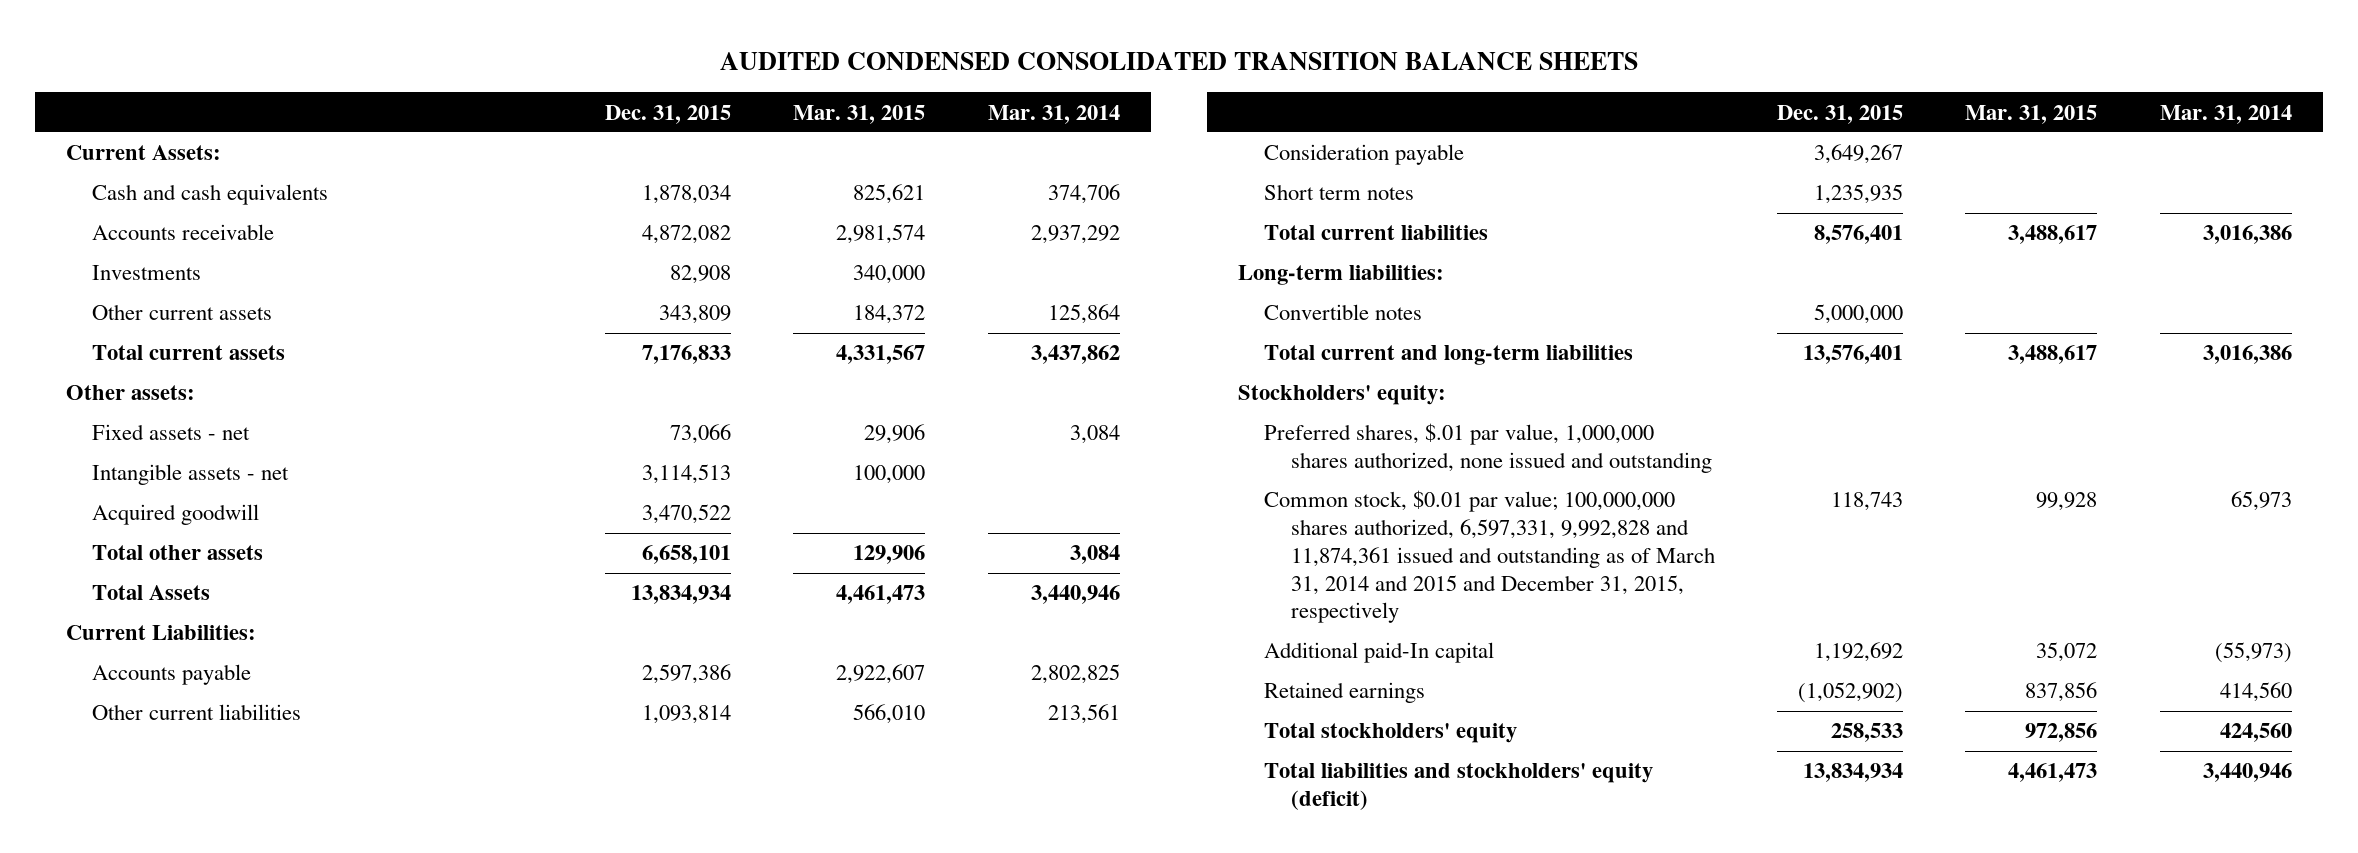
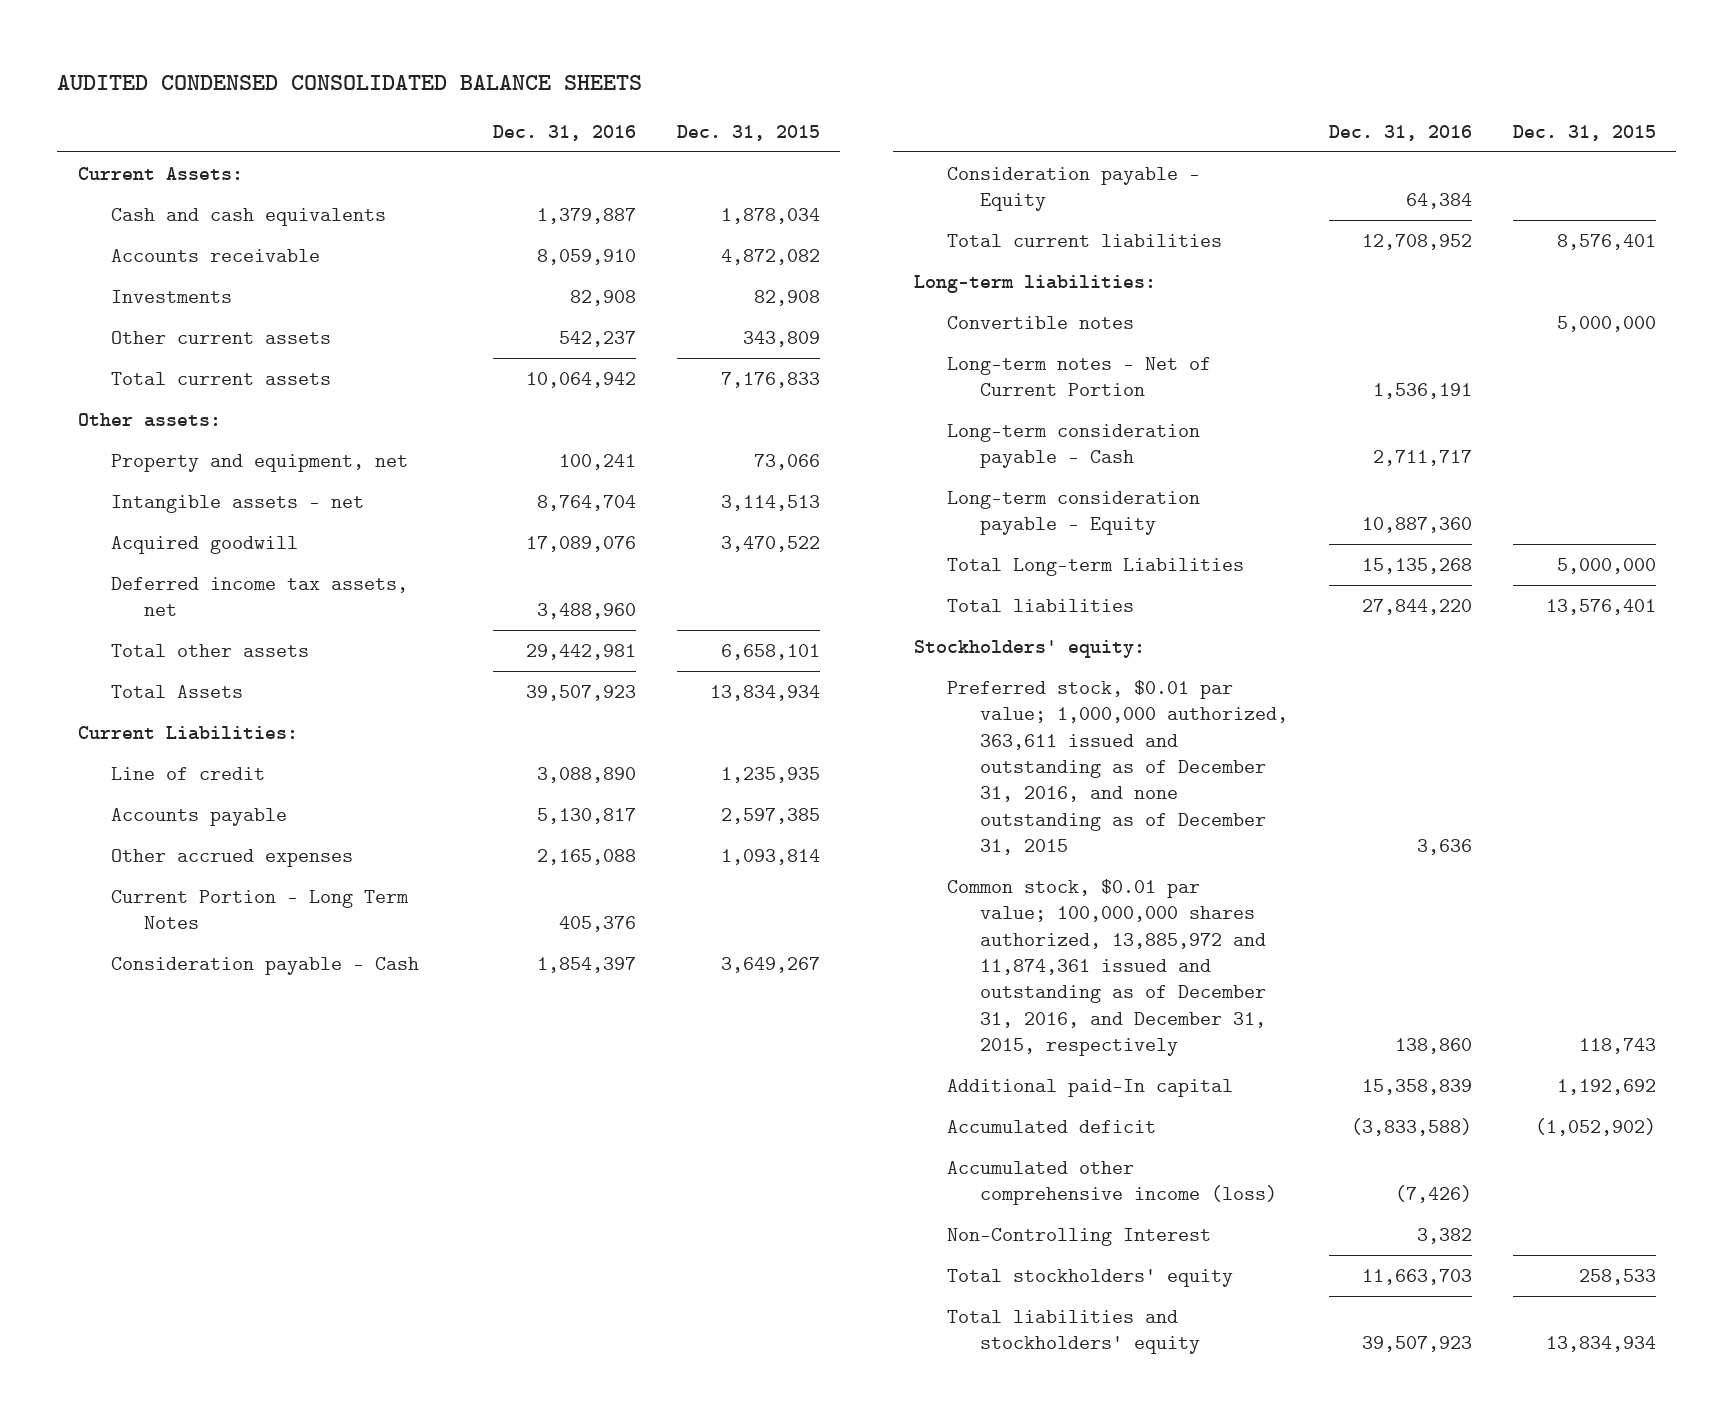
- AUDITED CONDENSED CONSOLIDATED TRANSITION BALANCE SHEETS
+ AUDITED CONDENSED CONSOLIDATED BALANCE SHEETS
- | Dec. 31, 2015 | Mar. 31, 2015 | Mar. 31, 2014
+ | Dec. 31, 2016 | Dec. 31, 2015
- Fixed assets - net | 73,066 | 29,906 | 3,084
+ Property and equipment, net | 100,241 | 73,066
+ Deferred income tax assets, net | 3,488,960 |
- Accounts payable | 2,597,386 | 2,922,607 | 2,802,825
- Other current liabilities | 1,093,814 | 566,010 | 213,561
- Consideration payable | 3,649,267 | |
- Short term notes | 1,235,935 | |
+ Line of credit | 3,088,890 | 1,235,935
+ Accounts payable | 5,130,817 | 2,597,385
+ Other accrued expenses | 2,165,088 | 1,093,814
+ Current Portion - Long Term Notes | 405,376 |
+ Consideration payable - Cash | 1,854,397 | 3,649,267
+ Consideration payable - Equity | 64,384 |
- Total current and long-term liabilities | 13,576,401 | 3,488,617 | 3,016,386
+ Long-term notes - Net of Current Portion | 1,536,191 |
+ Long-term consideration payable - Cash | 2,711,717 |
+ Long-term consideration payable - Equity | 10,887,360 |
+ Total Long-term Liabilities | 15,135,268 | 5,000,000
+ Total liabilities | 27,844,220 | 13,576,401
- Preferred shares, $.01 par value, 1,000,000 shares authorized, none issued and outstanding
- Common stock, $0.01 par value; 100,000,000 shares authorized, 6,597,331, 9,992,828 and 11,874,361 issued and outstanding as of March 31, 2014 and 2015 and December 31, 2015, respectively | 118,743 | 99,928 | 65,973
+ Preferred stock, $0.01 par value; 1,000,000 authorized, 363,611 issued and outstanding as of December 31, 2016, and none outstanding as of December 31, 2015 | 3,636 |
+ Common stock, $0.01 par value; 100,000,000 shares authorized, 13,885,972 and 11,874,361 issued and outstanding as of December 31, 2016, and December 31, 2015, respectively | 138,860 | 118,743
- Retained earnings | (1,052,902) | 837,856 | 414,560
+ Accumulated deficit | (3,833,588) | (1,052,902)
+ Accumulated other comprehensive income (loss) | (7,426) |
+ Non-Controlling Interest | 3,382 |
- Total liabilities and stockholders' equity (deficit) | 13,834,934 | 4,461,473 | 3,440,946
+ Total liabilities and stockholders' equity | 39,507,923 | 13,834,934

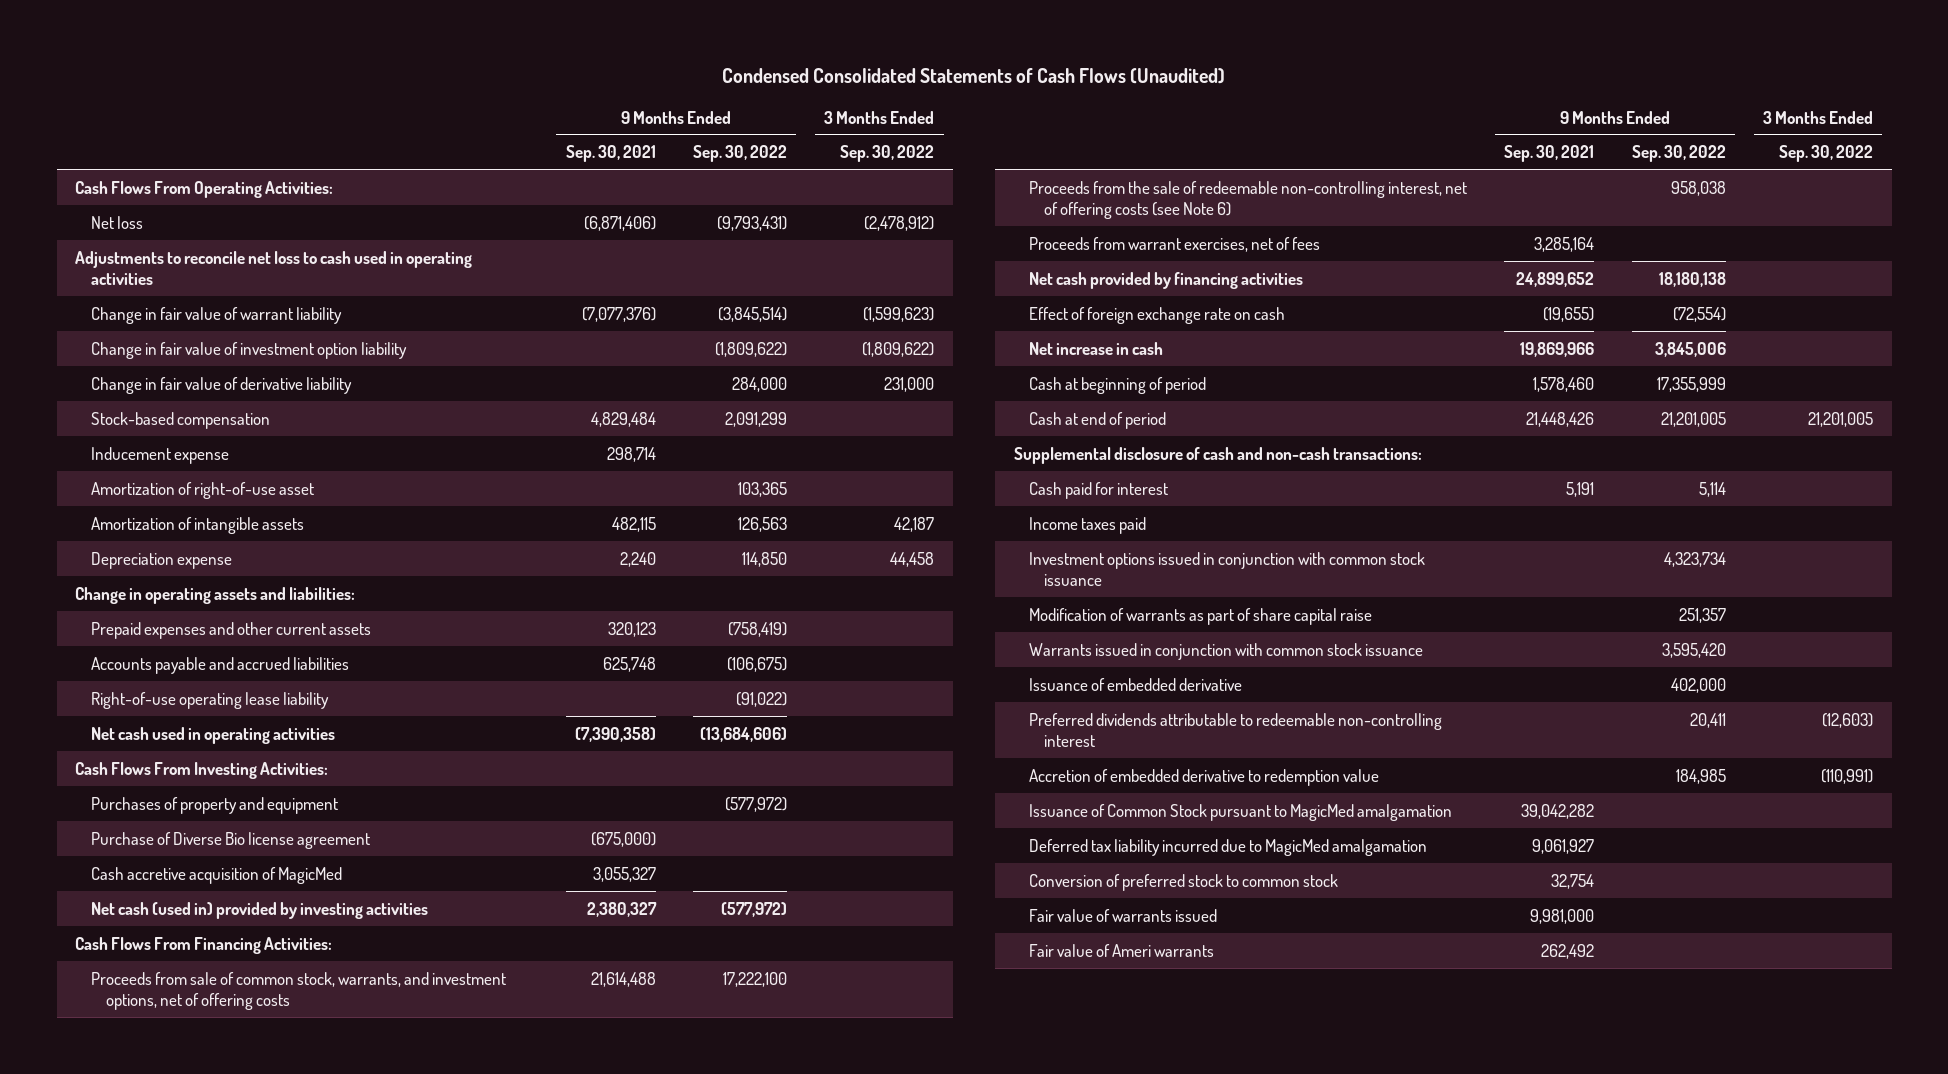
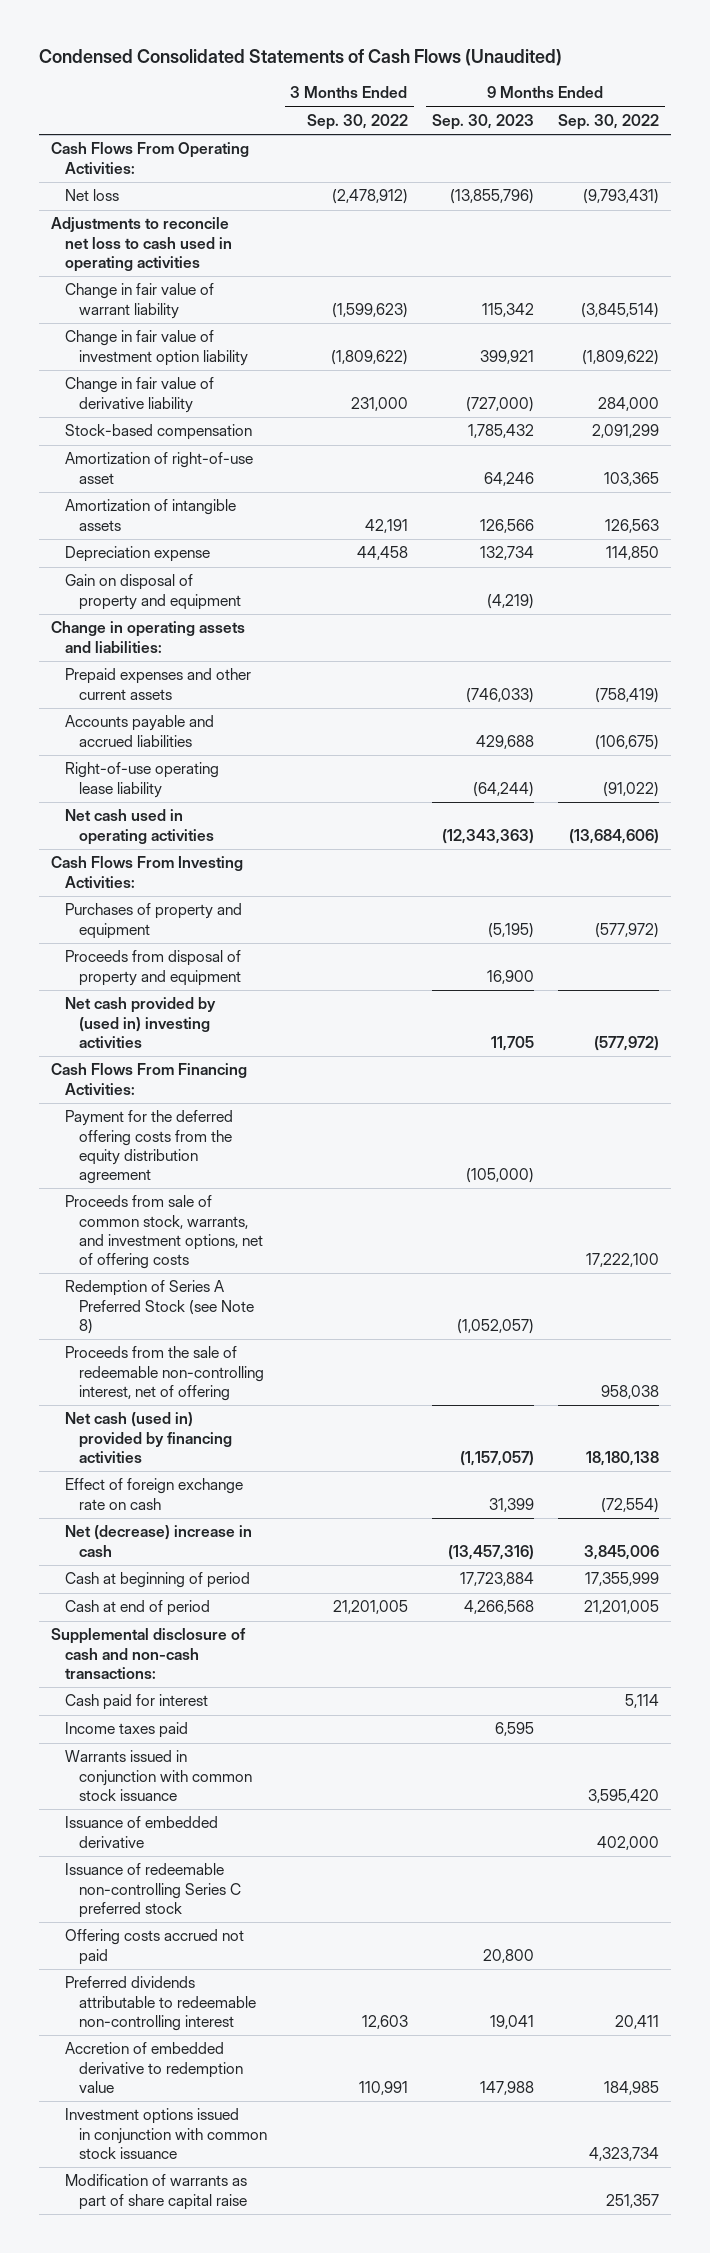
- | 9 Months Ended Sep. 30, 2021 | 9 Months Ended Sep. 30, 2022 | 3 Months Ended Sep. 30, 2022
+ | 3 Months Ended Sep. 30, 2022 | 9 Months Ended Sep. 30, 2023 | 9 Months Ended Sep. 30, 2022
- Inducement expense | 298,714 | |
- Amortization of intangible assets | 482,115 | 126,563 | 42,187
+ Amortization of intangible assets | 42,191 | 126,566 | 126,563
+ Gain on disposal of property and equipment | | (4,219) |
- Purchase of Diverse Bio license agreement | (675,000) | |
- Cash accretive acquisition of MagicMed | 3,055,327 | |
- Net cash (used in) provided by investing activities | 2,380,327 | (577,972) |
+ Proceeds from disposal of property and equipment | | 16,900 |
+ Net cash provided by (used in) investing activities | | 11,705 | (577,972)
+ Payment for the deferred offering costs from the equity distribution agreement | | (105,000) |
- Proceeds from the sale of redeemable non-controlling interest, net of offering costs (see Note 6) | | 958,038 |
- Proceeds from warrant exercises, net of fees | 3,285,164 | |
- Net cash provided by financing activities | 24,899,652 | 18,180,138 |
+ Redemption of Series A Preferred Stock (see Note 8) | | (1,052,057) |
+ Proceeds from the sale of redeemable non-controlling interest, net of offering | | | 958,038
+ Net cash (used in) provided by financing activities | | (1,157,057) | 18,180,138
- Net increase in cash | 19,869,966 | 3,845,006 |
+ Net (decrease) increase in cash | | (13,457,316) | 3,845,006
- Preferred dividends attributable to redeemable non-controlling interest | | 20,411 | (12,603)
- Accretion of embedded derivative to redemption value | | 184,985 | (110,991)
- Issuance of Common Stock pursuant to MagicMed amalgamation | 39,042,282 | |
- Deferred tax liability incurred due to MagicMed amalgamation | 9,061,927 | |
- Conversion of preferred stock to common stock | 32,754 | |
- Fair value of warrants issued | 9,981,000 | |
- Fair value of Ameri warrants | 262,492 | |
+ Issuance of redeemable non-controlling Series C preferred stock
+ Offering costs accrued not paid | | 20,800 |
+ Preferred dividends attributable to redeemable non-controlling interest | 12,603 | 19,041 | 20,411
+ Accretion of embedded derivative to redemption value | 110,991 | 147,988 | 184,985
moved down: Investment options issued in conjunction with common stock issuance | | | 4,323,734
moved down: Modification of warrants as part of share capital raise | | | 251,357

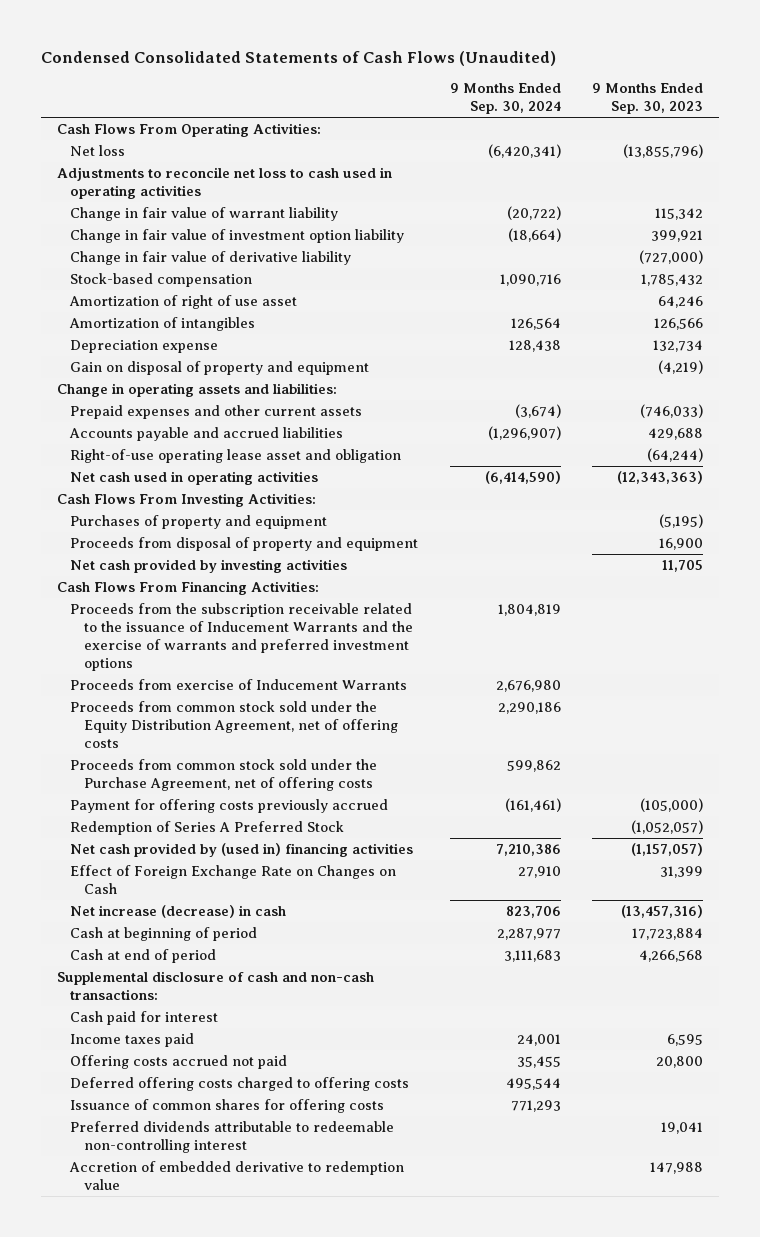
- | 3 Months Ended Sep. 30, 2022 | 9 Months Ended Sep. 30, 2023 | 9 Months Ended Sep. 30, 2022
+ | 9 Months Ended Sep. 30, 2024 | 9 Months Ended Sep. 30, 2023
- Amortization of right-of-use asset | | 64,246 | 103,365
- Amortization of intangible assets | 42,191 | 126,566 | 126,563
+ Amortization of right of use asset | | 64,246
+ Amortization of intangibles | 126,564 | 126,566
- Right-of-use operating lease liability | | (64,244) | (91,022)
+ Right-of-use operating lease asset and obligation | | (64,244)
- Net cash provided by (used in) investing activities | | 11,705 | (577,972)
+ Net cash provided by investing activities | | 11,705
- Payment for the deferred offering costs from the equity distribution agreement | | (105,000) |
- Proceeds from sale of common stock, warrants, and investment options, net of offering costs | | | 17,222,100
- Redemption of Series A Preferred Stock (see Note 8) | | (1,052,057) |
- Proceeds from the sale of redeemable non-controlling interest, net of offering | | | 958,038
- Net cash (used in) provided by financing activities | | (1,157,057) | 18,180,138
- Effect of foreign exchange rate on cash | | 31,399 | (72,554)
- Net (decrease) increase in cash | | (13,457,316) | 3,845,006
+ Proceeds from the subscription receivable related to the issuance of Inducement Warrants and the exercise of warrants and preferred investment options | 1,804,819 |
+ Proceeds from exercise of Inducement Warrants | 2,676,980 |
+ Proceeds from common stock sold under the Equity Distribution Agreement, net of offering costs | 2,290,186 |
+ Proceeds from common stock sold under the Purchase Agreement, net of offering costs | 599,862 |
+ Payment for offering costs previously accrued | (161,461) | (105,000)
+ Redemption of Series A Preferred Stock | | (1,052,057)
+ Net cash provided by (used in) financing activities | 7,210,386 | (1,157,057)
+ Effect of Foreign Exchange Rate on Changes on Cash | 27,910 | 31,399
+ Net increase (decrease) in cash | 823,706 | (13,457,316)
- Warrants issued in conjunction with common stock issuance | | | 3,595,420
- Issuance of embedded derivative | | | 402,000
- Issuance of redeemable non-controlling Series C preferred stock
+ Deferred offering costs charged to offering costs | 495,544 |
+ Issuance of common shares for offering costs | 771,293 |
- Investment options issued in conjunction with common stock issuance | | | 4,323,734
- Modification of warrants as part of share capital raise | | | 251,357

